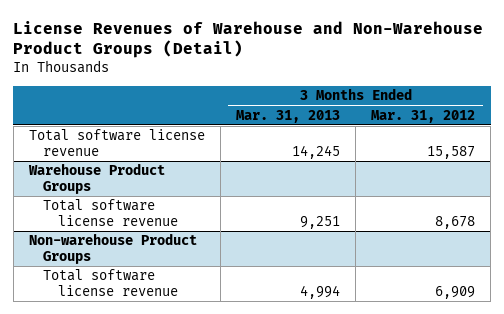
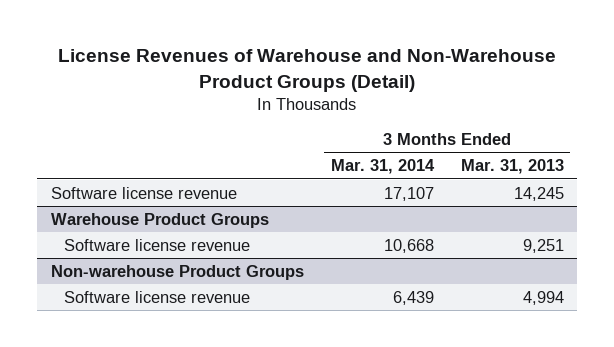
- | 3 Months Ended Mar. 31, 2013 | 3 Months Ended Mar. 31, 2012
+ | 3 Months Ended Mar. 31, 2014 | 3 Months Ended Mar. 31, 2013
- Total software license revenue | 14,245 | 15,587
+ Software license revenue | 17,107 | 14,245
@ Warehouse Product Groups
- Total software license revenue | 9,251 | 8,678
+ Software license revenue | 10,668 | 9,251
@ Non-warehouse Product Groups
- Total software license revenue | 4,994 | 6,909
+ Software license revenue | 6,439 | 4,994

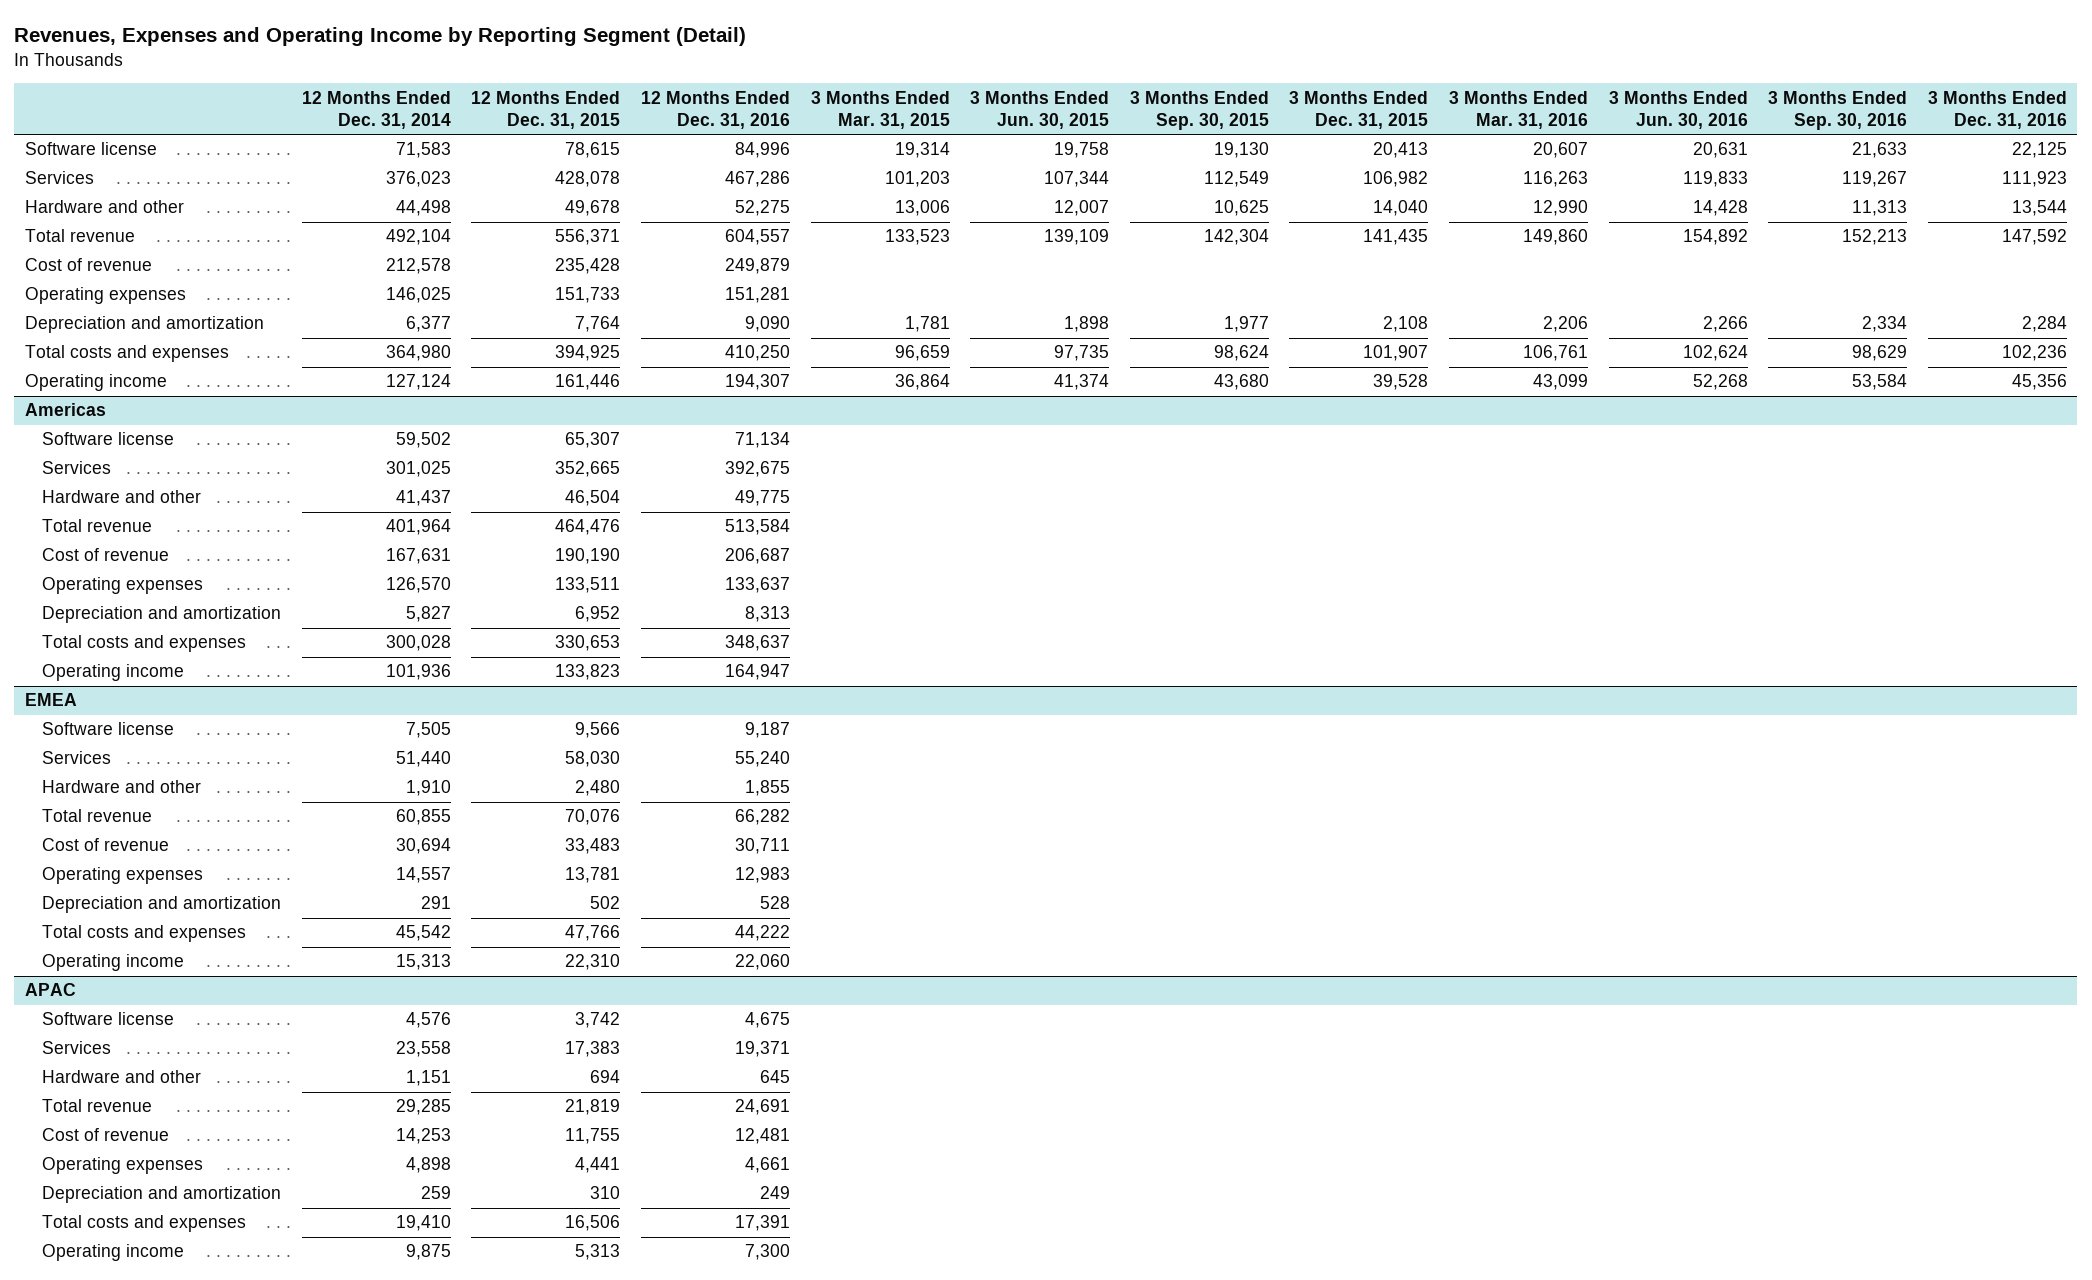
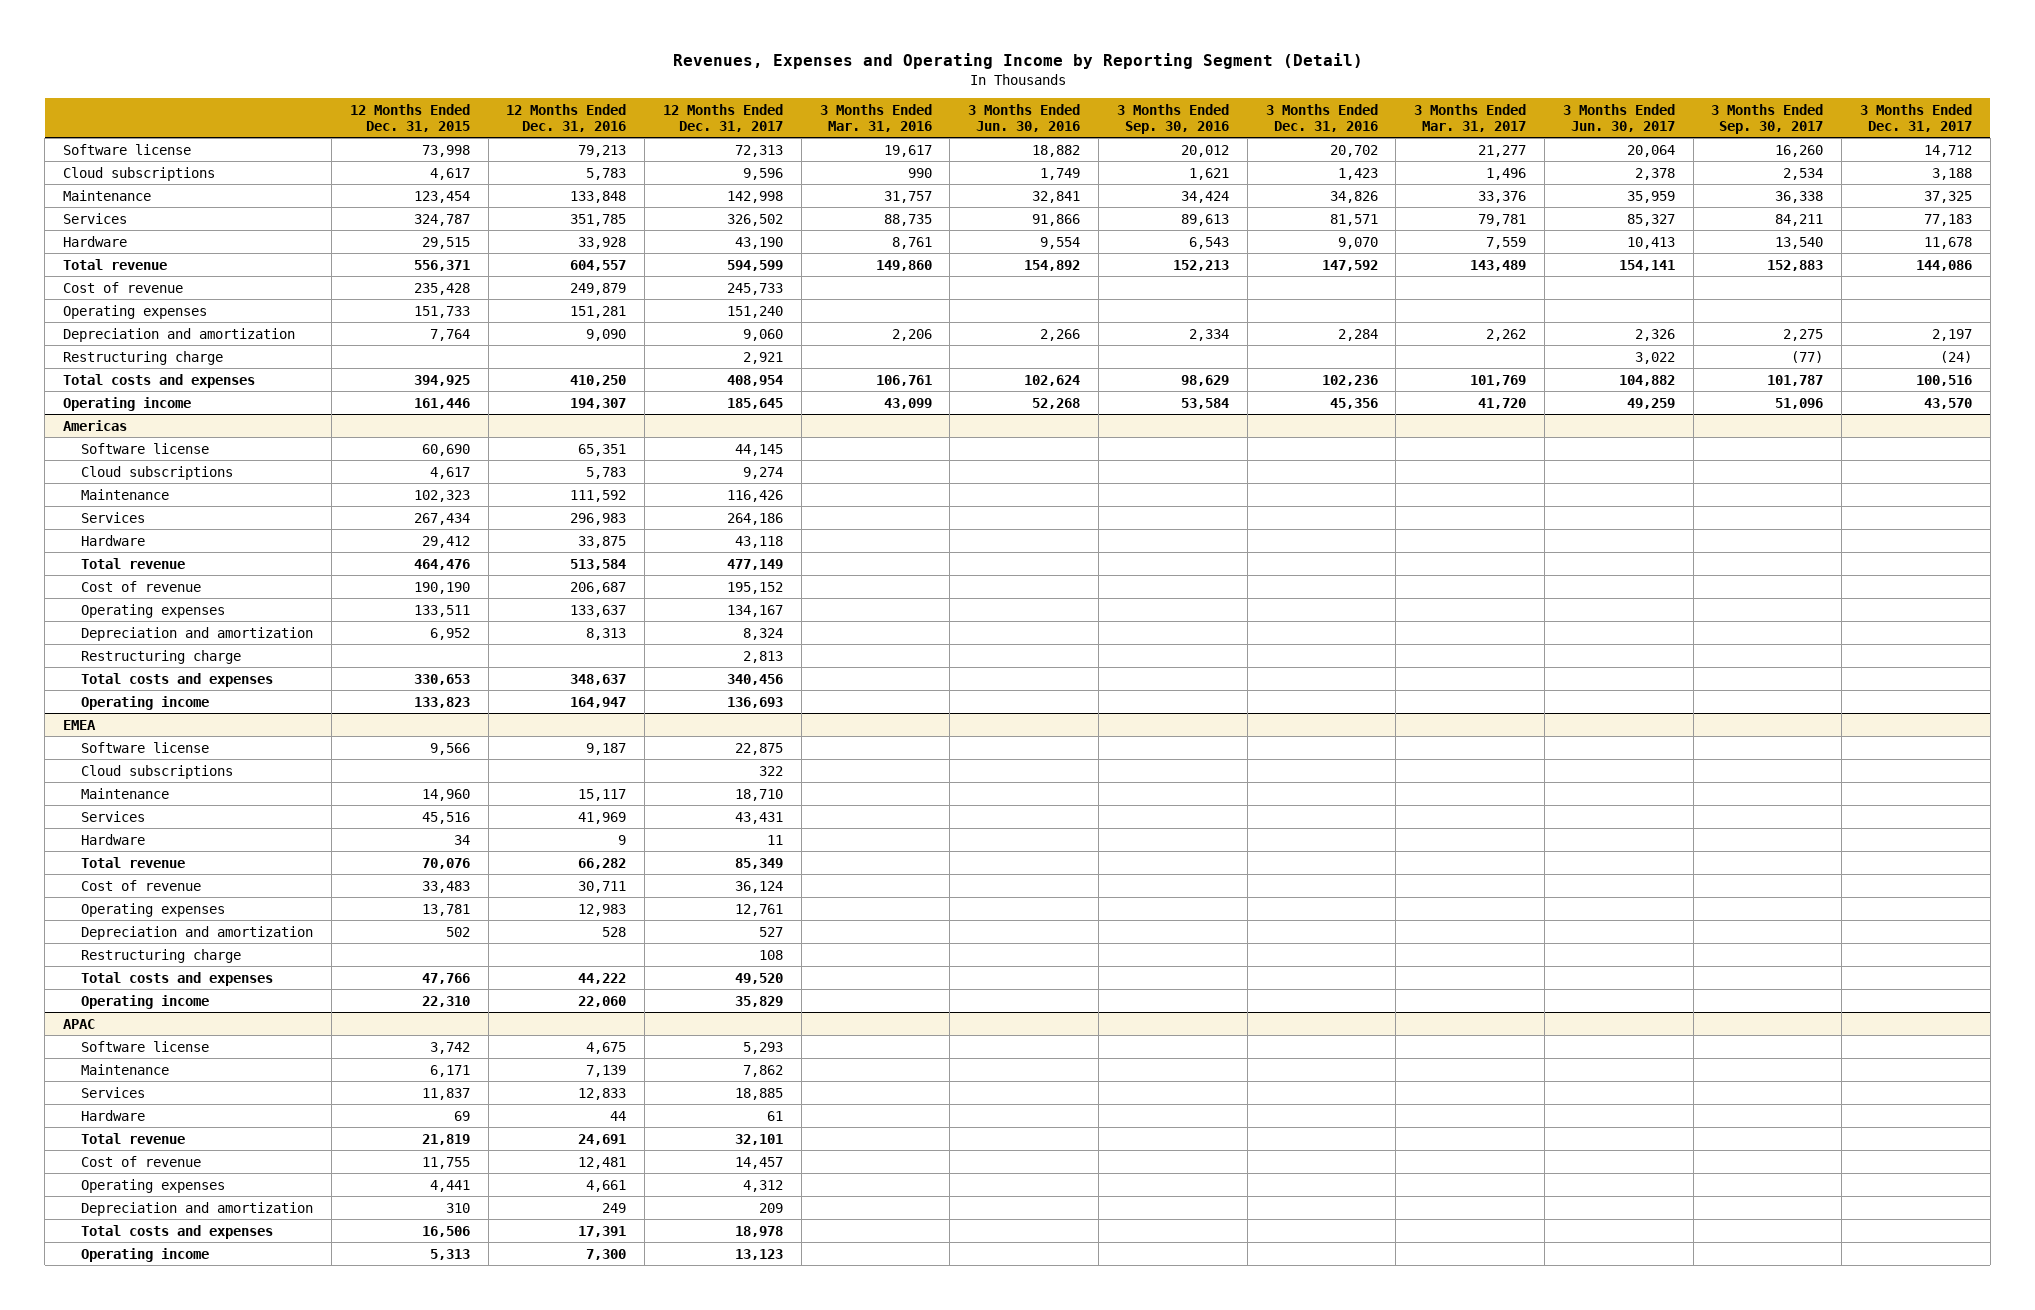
- | 12 Months Ended Dec. 31, 2014 | 12 Months Ended Dec. 31, 2015 | 12 Months Ended Dec. 31, 2016 | 3 Months Ended Mar. 31, 2015 | 3 Months Ended Jun. 30, 2015 | 3 Months Ended Sep. 30, 2015 | 3 Months Ended Dec. 31, 2015 | 3 Months Ended Mar. 31, 2016 | 3 Months Ended Jun. 30, 2016 | 3 Months Ended Sep. 30, 2016 | 3 Months Ended Dec. 31, 2016
+ | 12 Months Ended Dec. 31, 2015 | 12 Months Ended Dec. 31, 2016 | 12 Months Ended Dec. 31, 2017 | 3 Months Ended Mar. 31, 2016 | 3 Months Ended Jun. 30, 2016 | 3 Months Ended Sep. 30, 2016 | 3 Months Ended Dec. 31, 2016 | 3 Months Ended Mar. 31, 2017 | 3 Months Ended Jun. 30, 2017 | 3 Months Ended Sep. 30, 2017 | 3 Months Ended Dec. 31, 2017
- Software license | 71,583 | 78,615 | 84,996 | 19,314 | 19,758 | 19,130 | 20,413 | 20,607 | 20,631 | 21,633 | 22,125
- Services | 376,023 | 428,078 | 467,286 | 101,203 | 107,344 | 112,549 | 106,982 | 116,263 | 119,833 | 119,267 | 111,923
- Hardware and other | 44,498 | 49,678 | 52,275 | 13,006 | 12,007 | 10,625 | 14,040 | 12,990 | 14,428 | 11,313 | 13,544
+ Software license | 73,998 | 79,213 | 72,313 | 19,617 | 18,882 | 20,012 | 20,702 | 21,277 | 20,064 | 16,260 | 14,712
+ Cloud subscriptions | 4,617 | 5,783 | 9,596 | 990 | 1,749 | 1,621 | 1,423 | 1,496 | 2,378 | 2,534 | 3,188
+ Maintenance | 123,454 | 133,848 | 142,998 | 31,757 | 32,841 | 34,424 | 34,826 | 33,376 | 35,959 | 36,338 | 37,325
+ Services | 324,787 | 351,785 | 326,502 | 88,735 | 91,866 | 89,613 | 81,571 | 79,781 | 85,327 | 84,211 | 77,183
+ Hardware | 29,515 | 33,928 | 43,190 | 8,761 | 9,554 | 6,543 | 9,070 | 7,559 | 10,413 | 13,540 | 11,678
+ Restructuring charge | | | 2,921 | | | | | | 3,022 | (77) | (24)
@ Americas
- Software license | 59,502 | 65,307 | 71,134 | | | | | | | |
- Services | 301,025 | 352,665 | 392,675 | | | | | | | |
- Hardware and other | 41,437 | 46,504 | 49,775 | | | | | | | |
+ Software license | 60,690 | 65,351 | 44,145 | | | | | | | |
+ Cloud subscriptions | 4,617 | 5,783 | 9,274 | | | | | | | |
+ Maintenance | 102,323 | 111,592 | 116,426 | | | | | | | |
+ Services | 267,434 | 296,983 | 264,186 | | | | | | | |
+ Hardware | 29,412 | 33,875 | 43,118 | | | | | | | |
+ Restructuring charge | | | 2,813 | | | | | | | |
@ EMEA
- Services | 51,440 | 58,030 | 55,240 | | | | | | | |
- Hardware and other | 1,910 | 2,480 | 1,855 | | | | | | | |
+ Cloud subscriptions | | | 322 | | | | | | | |
+ Maintenance | 14,960 | 15,117 | 18,710 | | | | | | | |
+ Services | 45,516 | 41,969 | 43,431 | | | | | | | |
+ Hardware | 34 | 9 | 11 | | | | | | | |
+ Restructuring charge | | | 108 | | | | | | | |
@ APAC
- Services | 23,558 | 17,383 | 19,371 | | | | | | | |
- Hardware and other | 1,151 | 694 | 645 | | | | | | | |
+ Maintenance | 6,171 | 7,139 | 7,862 | | | | | | | |
+ Services | 11,837 | 12,833 | 18,885 | | | | | | | |
+ Hardware | 69 | 44 | 61 | | | | | | | |

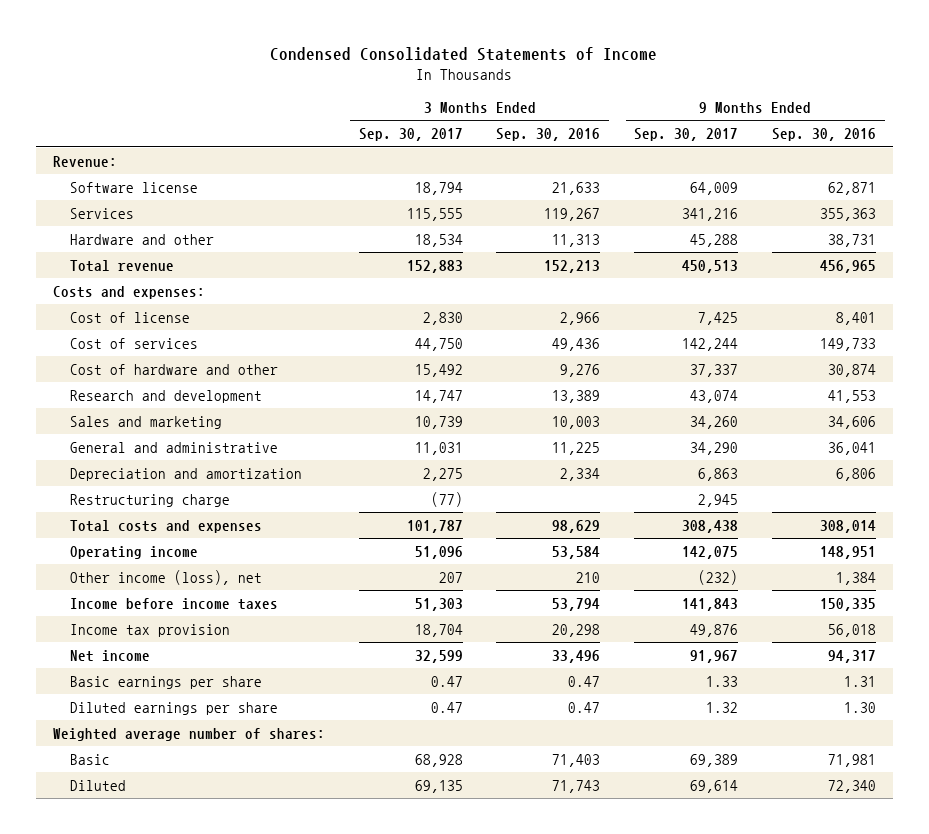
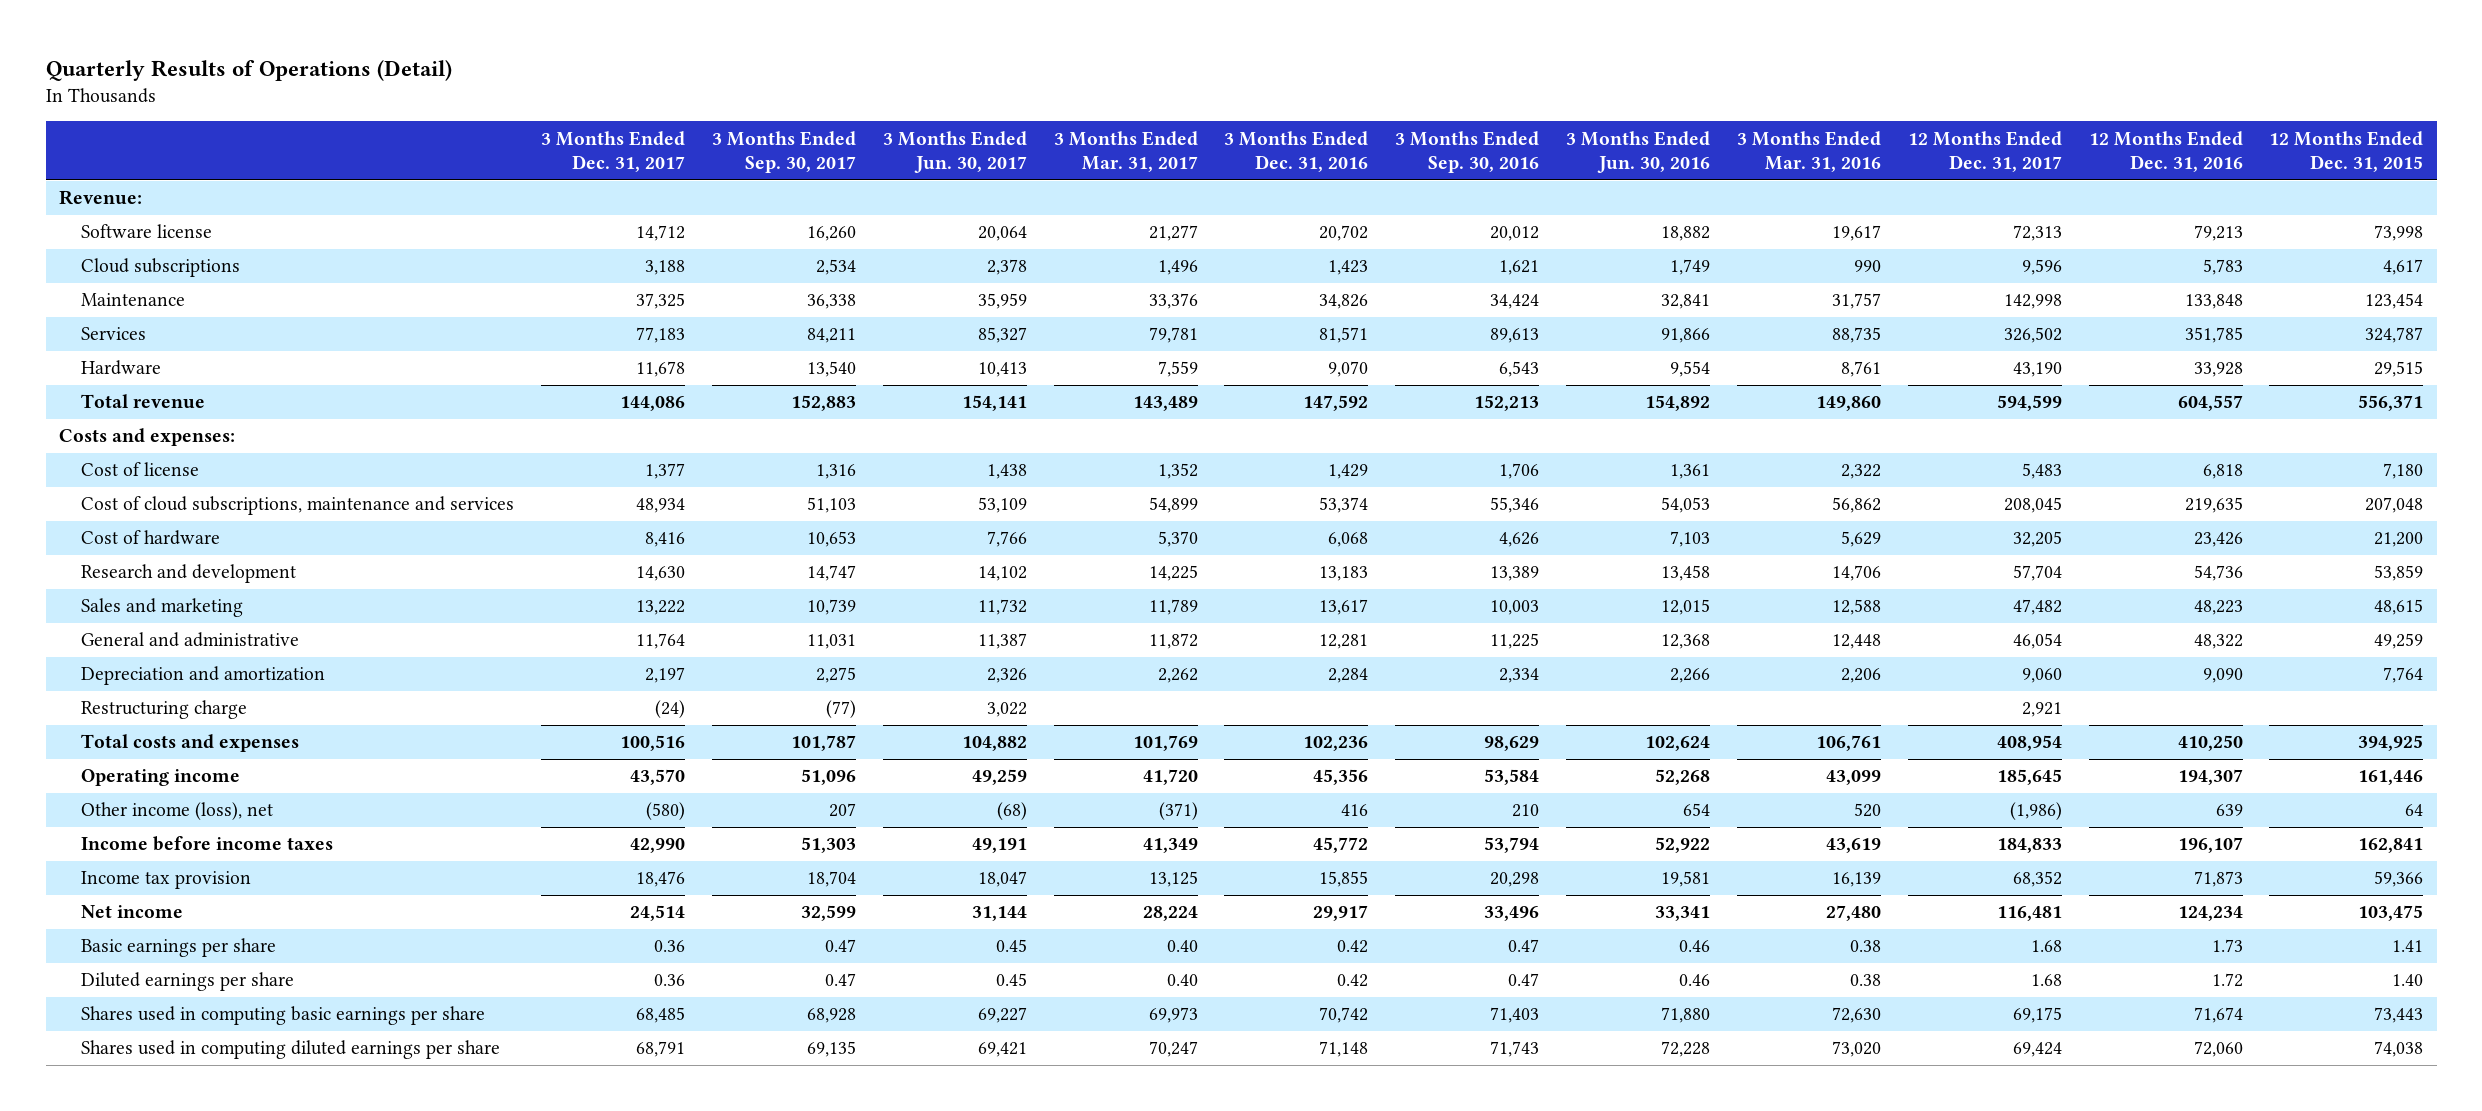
- Condensed Consolidated Statements of Income
+ Quarterly Results of Operations (Detail)
- | 3 Months Ended Sep. 30, 2017 | 3 Months Ended Sep. 30, 2016 | 9 Months Ended Sep. 30, 2017 | 9 Months Ended Sep. 30, 2016
+ | 3 Months Ended Dec. 31, 2017 | 3 Months Ended Sep. 30, 2017 | 3 Months Ended Jun. 30, 2017 | 3 Months Ended Mar. 31, 2017 | 3 Months Ended Dec. 31, 2016 | 3 Months Ended Sep. 30, 2016 | 3 Months Ended Jun. 30, 2016 | 3 Months Ended Mar. 31, 2016 | 12 Months Ended Dec. 31, 2017 | 12 Months Ended Dec. 31, 2016 | 12 Months Ended Dec. 31, 2015
- Software license | 18,794 | 21,633 | 64,009 | 62,871
- Services | 115,555 | 119,267 | 341,216 | 355,363
- Hardware and other | 18,534 | 11,313 | 45,288 | 38,731
+ Software license | 14,712 | 16,260 | 20,064 | 21,277 | 20,702 | 20,012 | 18,882 | 19,617 | 72,313 | 79,213 | 73,998
+ Cloud subscriptions | 3,188 | 2,534 | 2,378 | 1,496 | 1,423 | 1,621 | 1,749 | 990 | 9,596 | 5,783 | 4,617
+ Maintenance | 37,325 | 36,338 | 35,959 | 33,376 | 34,826 | 34,424 | 32,841 | 31,757 | 142,998 | 133,848 | 123,454
+ Services | 77,183 | 84,211 | 85,327 | 79,781 | 81,571 | 89,613 | 91,866 | 88,735 | 326,502 | 351,785 | 324,787
+ Hardware | 11,678 | 13,540 | 10,413 | 7,559 | 9,070 | 6,543 | 9,554 | 8,761 | 43,190 | 33,928 | 29,515
- Cost of license | 2,830 | 2,966 | 7,425 | 8,401
- Cost of services | 44,750 | 49,436 | 142,244 | 149,733
- Cost of hardware and other | 15,492 | 9,276 | 37,337 | 30,874
+ Cost of license | 1,377 | 1,316 | 1,438 | 1,352 | 1,429 | 1,706 | 1,361 | 2,322 | 5,483 | 6,818 | 7,180
+ Cost of cloud subscriptions, maintenance and services | 48,934 | 51,103 | 53,109 | 54,899 | 53,374 | 55,346 | 54,053 | 56,862 | 208,045 | 219,635 | 207,048
+ Cost of hardware | 8,416 | 10,653 | 7,766 | 5,370 | 6,068 | 4,626 | 7,103 | 5,629 | 32,205 | 23,426 | 21,200
- Weighted average number of shares:
- Basic | 68,928 | 71,403 | 69,389 | 71,981
- Diluted | 69,135 | 71,743 | 69,614 | 72,340
+ Shares used in computing basic earnings per share | 68,485 | 68,928 | 69,227 | 69,973 | 70,742 | 71,403 | 71,880 | 72,630 | 69,175 | 71,674 | 73,443
+ Shares used in computing diluted earnings per share | 68,791 | 69,135 | 69,421 | 70,247 | 71,148 | 71,743 | 72,228 | 73,020 | 69,424 | 72,060 | 74,038

